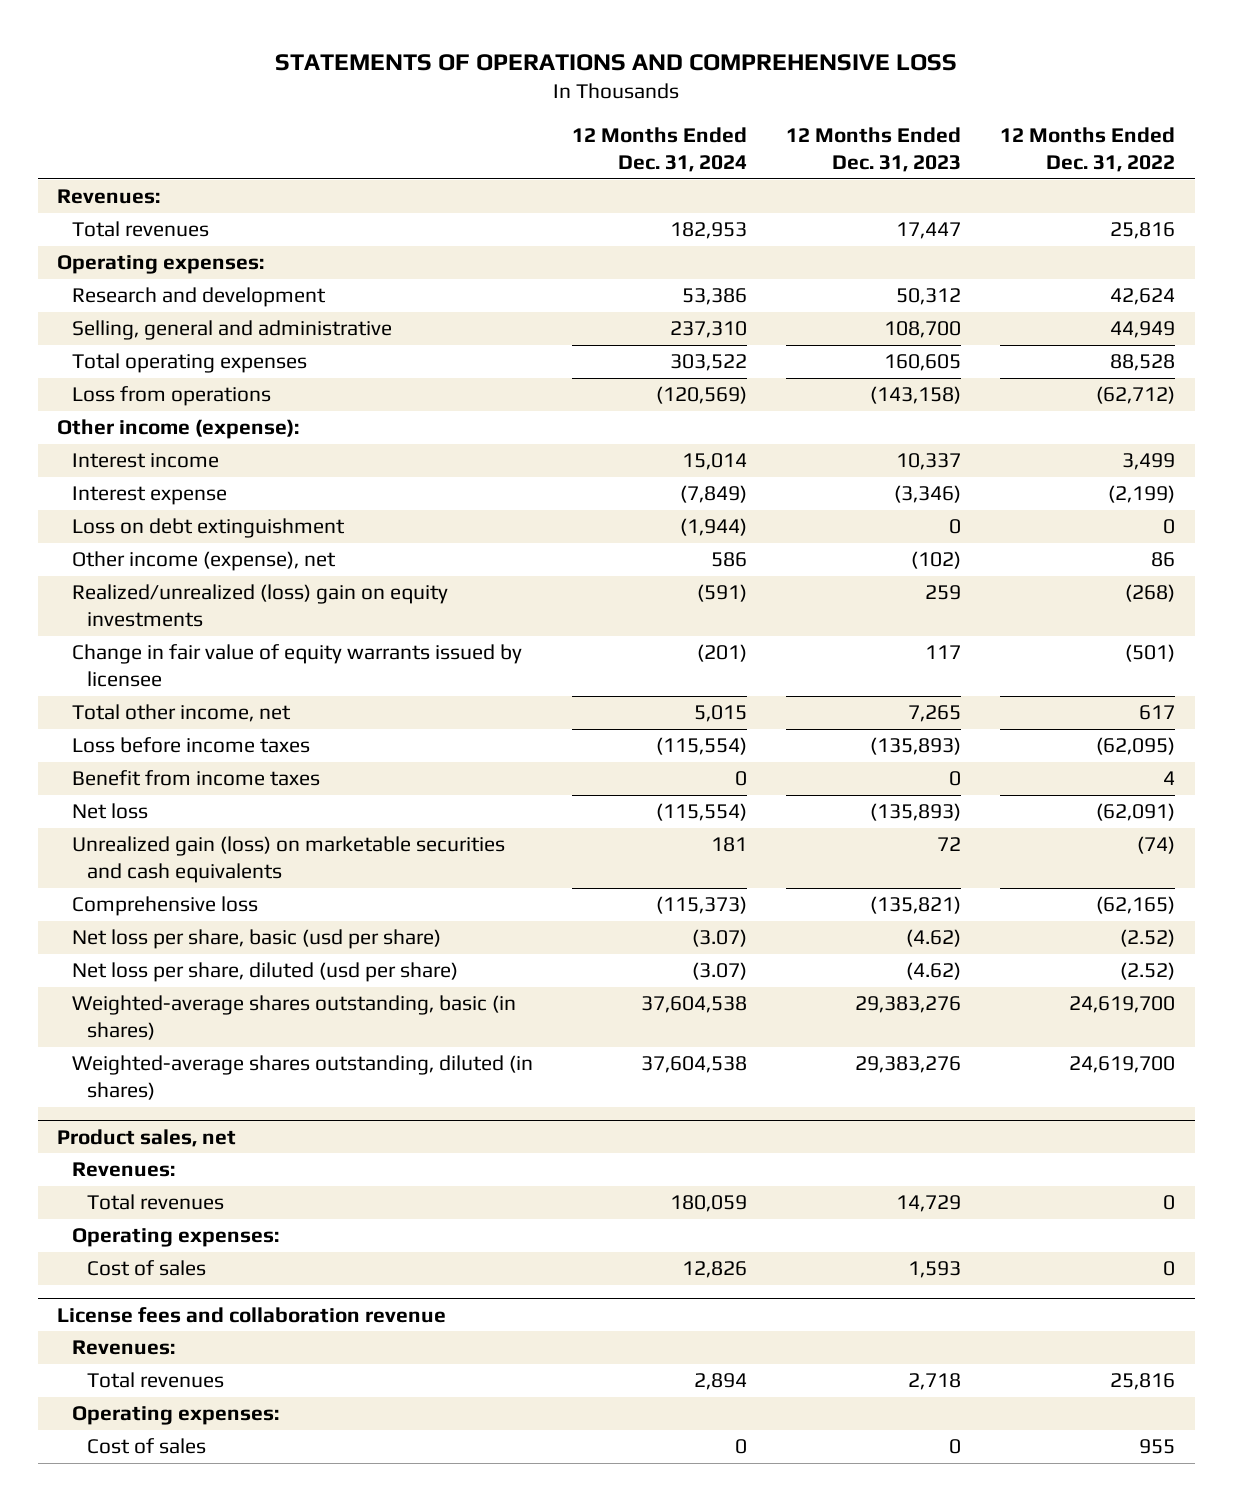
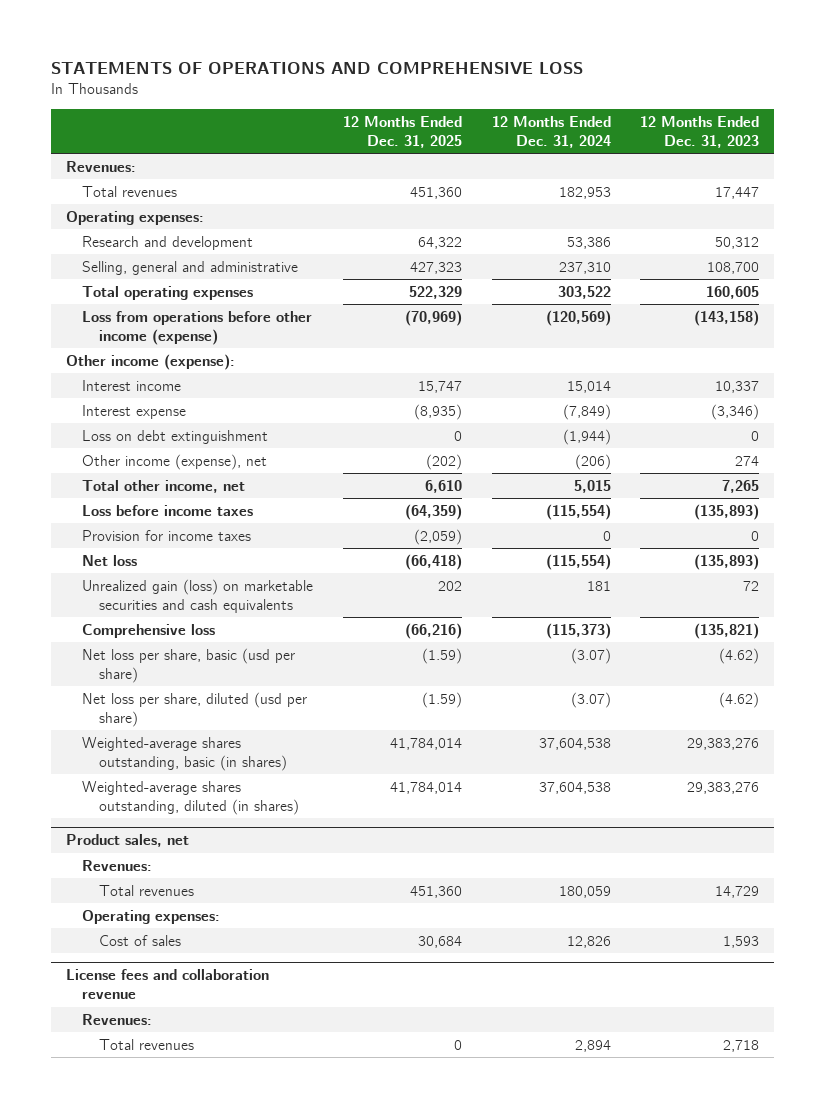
- | 12 Months Ended Dec. 31, 2024 | 12 Months Ended Dec. 31, 2023 | 12 Months Ended Dec. 31, 2022
+ | 12 Months Ended Dec. 31, 2025 | 12 Months Ended Dec. 31, 2024 | 12 Months Ended Dec. 31, 2023
- Loss from operations | (120,569) | (143,158) | (62,712)
+ Loss from operations before other income (expense) | (70,969) | (120,569) | (143,158)
- Other income (expense), net | 586 | (102) | 86
- Realized/unrealized (loss) gain on equity investments | (591) | 259 | (268)
- Change in fair value of equity warrants issued by licensee | (201) | 117 | (501)
+ Other income (expense), net | (202) | (206) | 274
- Benefit from income taxes | 0 | 0 | 4
+ Provision for income taxes | (2,059) | 0 | 0
@ License fees and collaboration revenue
- Operating expenses:
- Cost of sales | 0 | 0 | 955

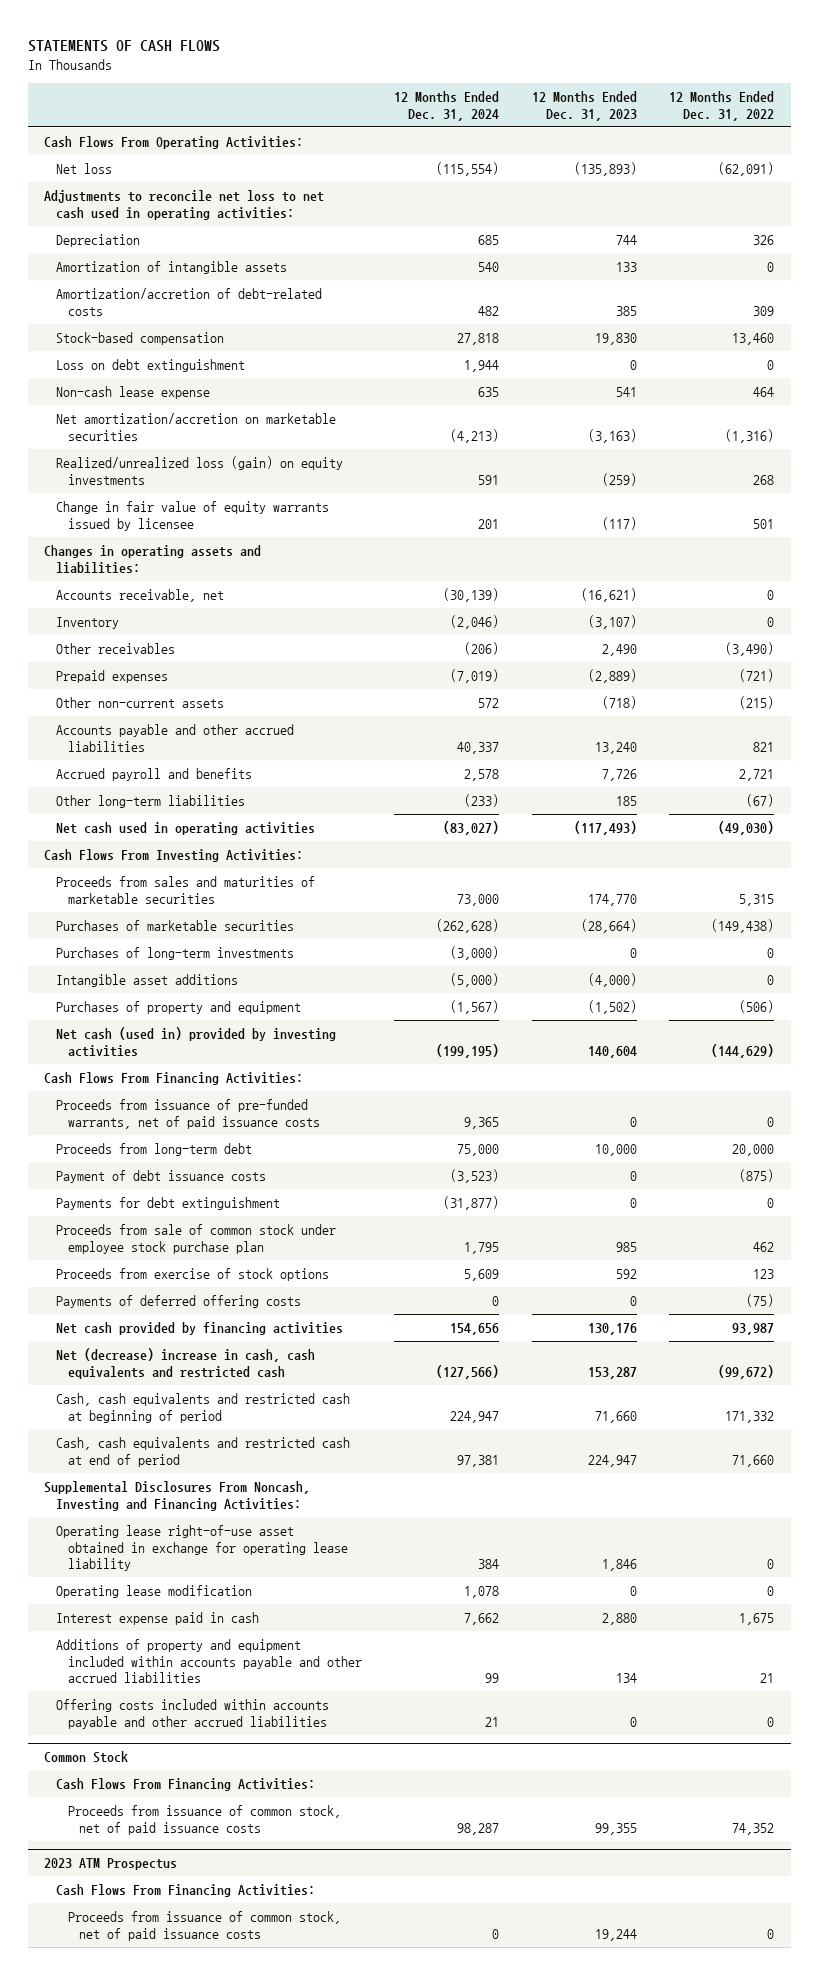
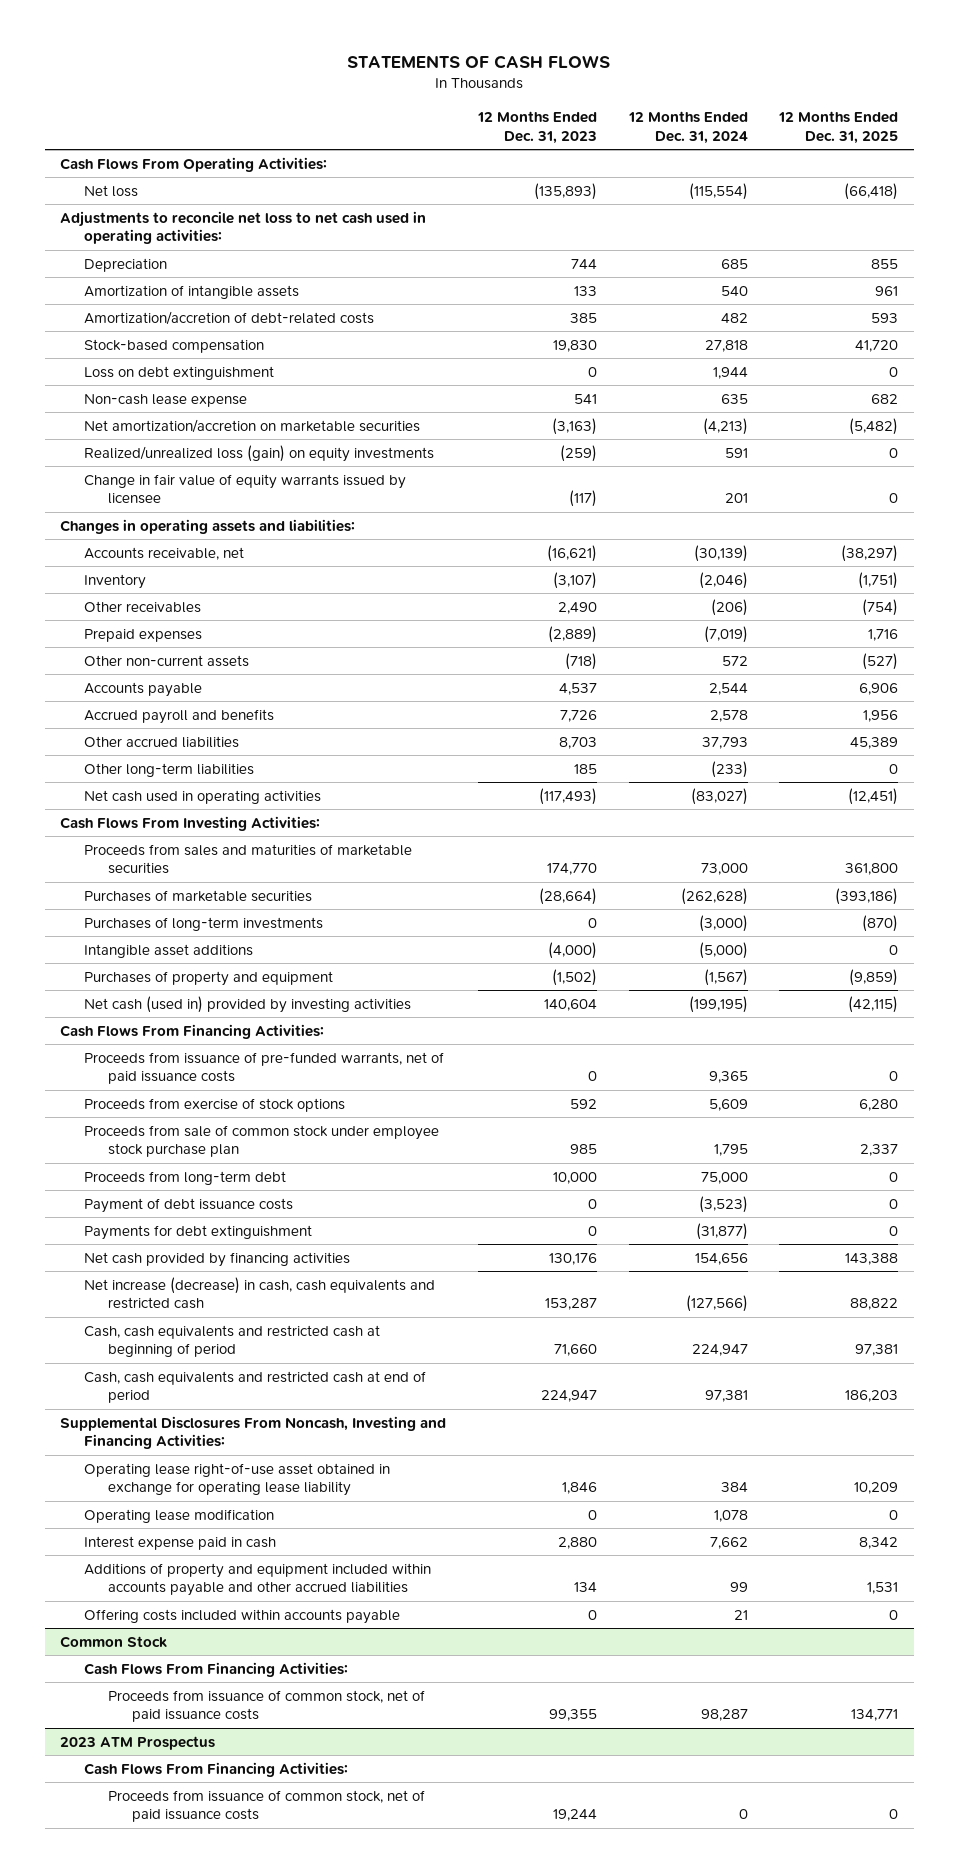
- | 12 Months Ended Dec. 31, 2024 | 12 Months Ended Dec. 31, 2023 | 12 Months Ended Dec. 31, 2022
+ | 12 Months Ended Dec. 31, 2023 | 12 Months Ended Dec. 31, 2024 | 12 Months Ended Dec. 31, 2025
- Accounts payable and other accrued liabilities | 40,337 | 13,240 | 821
+ Accounts payable | 4,537 | 2,544 | 6,906
+ Other accrued liabilities | 8,703 | 37,793 | 45,389
moved up: Proceeds from exercise of stock options | 592 | 5,609 | 6,280
moved up: Proceeds from sale of common stock under employee stock purchase plan | 985 | 1,795 | 2,337
- Payments of deferred offering costs | 0 | 0 | (75)
- Net (decrease) increase in cash, cash equivalents and restricted cash | (127,566) | 153,287 | (99,672)
+ Net increase (decrease) in cash, cash equivalents and restricted cash | 153,287 | (127,566) | 88,822
- Offering costs included within accounts payable and other accrued liabilities | 21 | 0 | 0
+ Offering costs included within accounts payable | 0 | 21 | 0

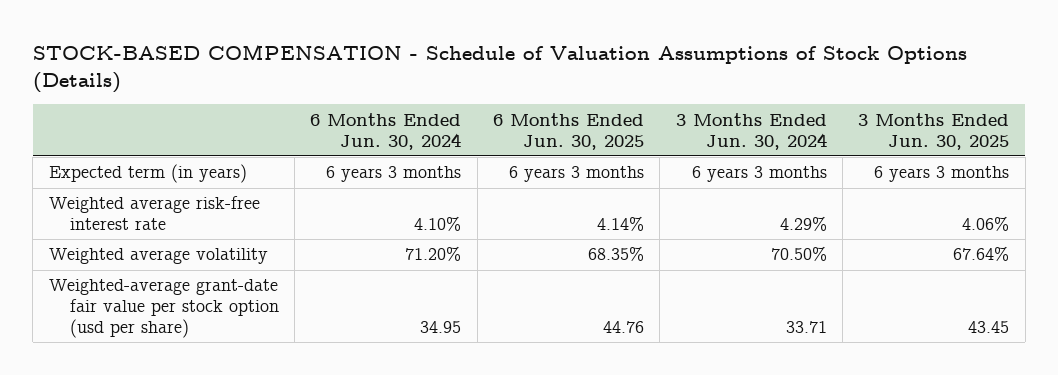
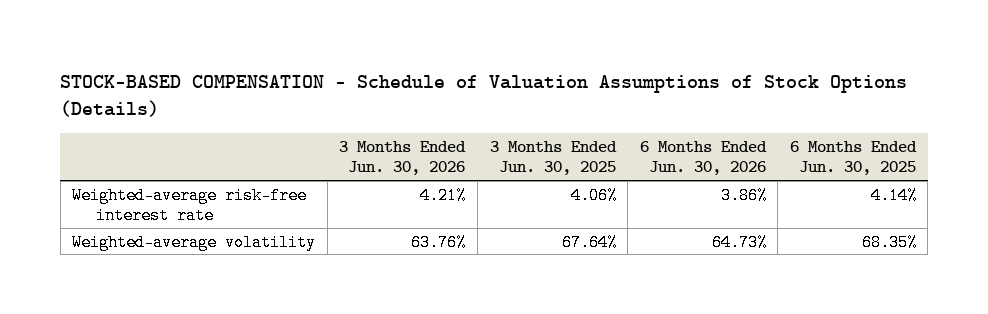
- | 6 Months Ended Jun. 30, 2024 | 6 Months Ended Jun. 30, 2025 | 3 Months Ended Jun. 30, 2024 | 3 Months Ended Jun. 30, 2025
+ | 3 Months Ended Jun. 30, 2026 | 3 Months Ended Jun. 30, 2025 | 6 Months Ended Jun. 30, 2026 | 6 Months Ended Jun. 30, 2025
- Expected term (in years) | 6 years 3 months | 6 years 3 months | 6 years 3 months | 6 years 3 months
- Weighted average risk-free interest rate | 4.10% | 4.14% | 4.29% | 4.06%
- Weighted average volatility | 71.20% | 68.35% | 70.50% | 67.64%
- Weighted-average grant-date fair value per stock option (usd per share) | 34.95 | 44.76 | 33.71 | 43.45
+ Weighted-average risk-free interest rate | 4.21% | 4.06% | 3.86% | 4.14%
+ Weighted-average volatility | 63.76% | 67.64% | 64.73% | 68.35%

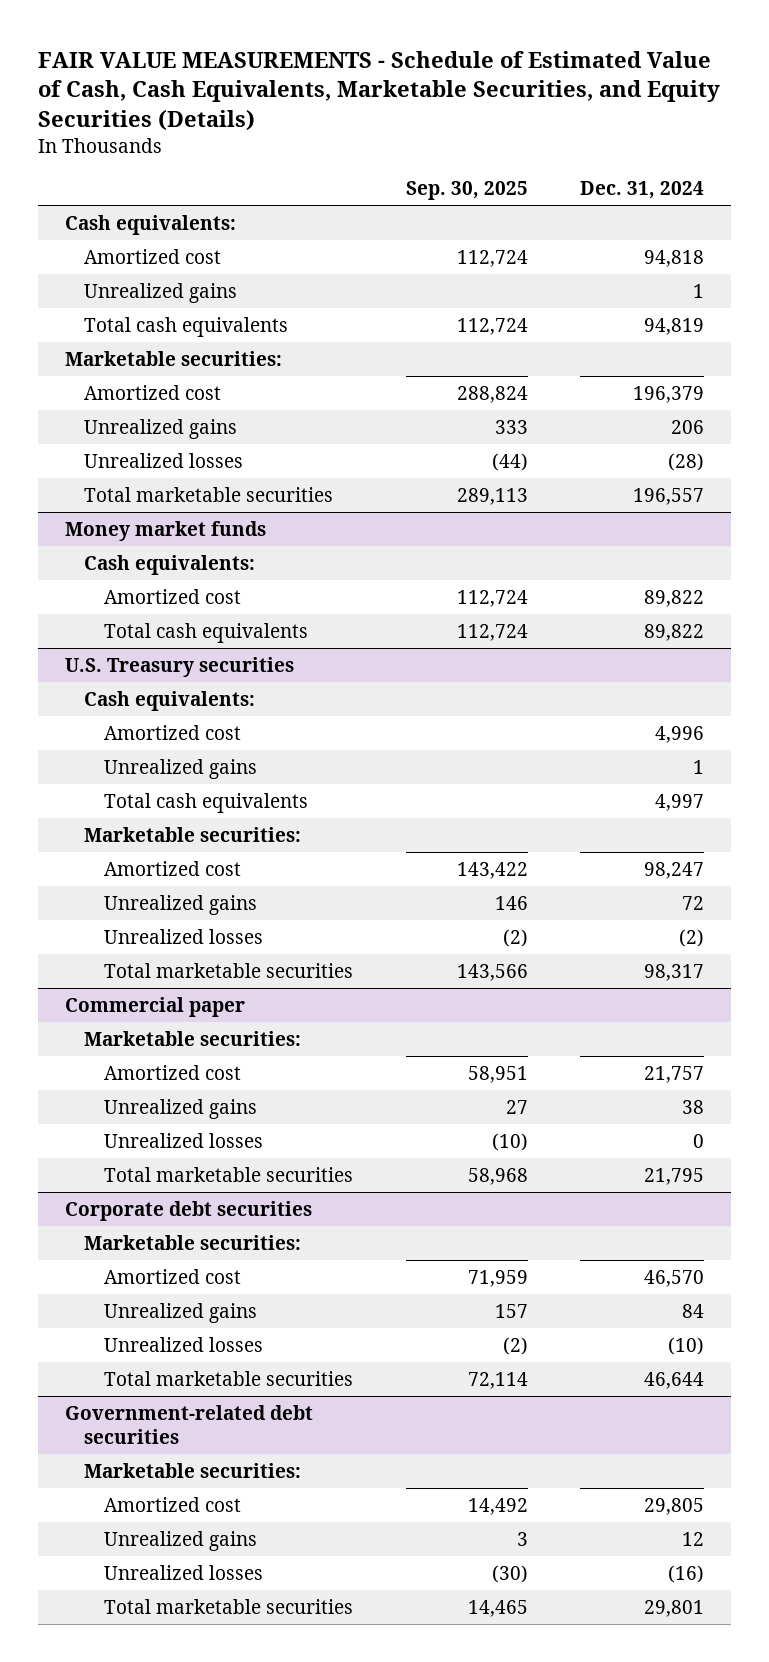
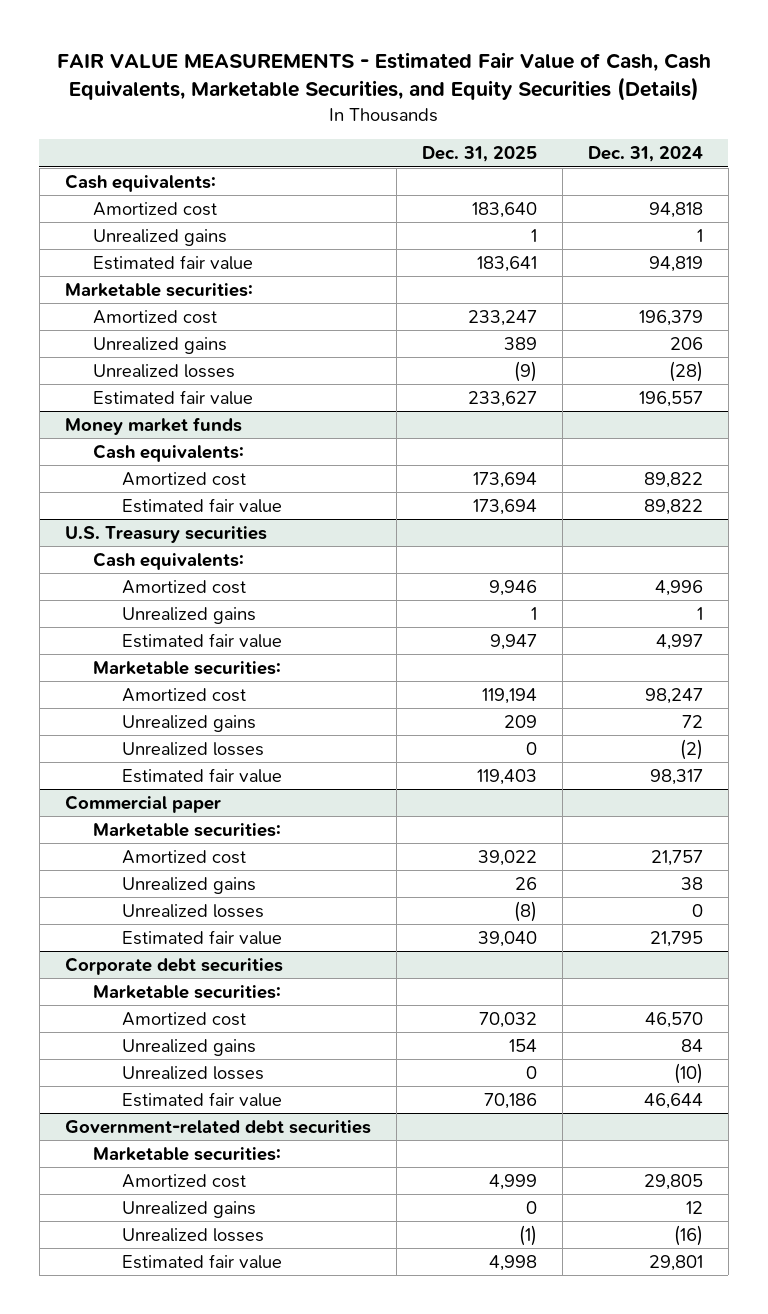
- FAIR VALUE MEASUREMENTS - Schedule of Estimated Value of Cash, Cash Equivalents, Marketable Securities, and Equity Securities (Details)
+ FAIR VALUE MEASUREMENTS - Estimated Fair Value of Cash, Cash Equivalents, Marketable Securities, and Equity Securities (Details)
- | Sep. 30, 2025 | Dec. 31, 2024
+ | Dec. 31, 2025 | Dec. 31, 2024
- Total cash equivalents | 112,724 | 94,819
+ Estimated fair value | 183,641 | 94,819
- Total marketable securities | 289,113 | 196,557
+ Estimated fair value | 233,627 | 196,557
@ Money market funds
- Total cash equivalents | 112,724 | 89,822
+ Estimated fair value | 173,694 | 89,822
@ U.S. Treasury securities
- Total cash equivalents | | 4,997
+ Estimated fair value | 9,947 | 4,997
- Total marketable securities | 143,566 | 98,317
+ Estimated fair value | 119,403 | 98,317
@ Commercial paper
- Total marketable securities | 58,968 | 21,795
+ Estimated fair value | 39,040 | 21,795
@ Corporate debt securities
- Total marketable securities | 72,114 | 46,644
+ Estimated fair value | 70,186 | 46,644
@ Government-related debt securities
- Total marketable securities | 14,465 | 29,801
+ Estimated fair value | 4,998 | 29,801

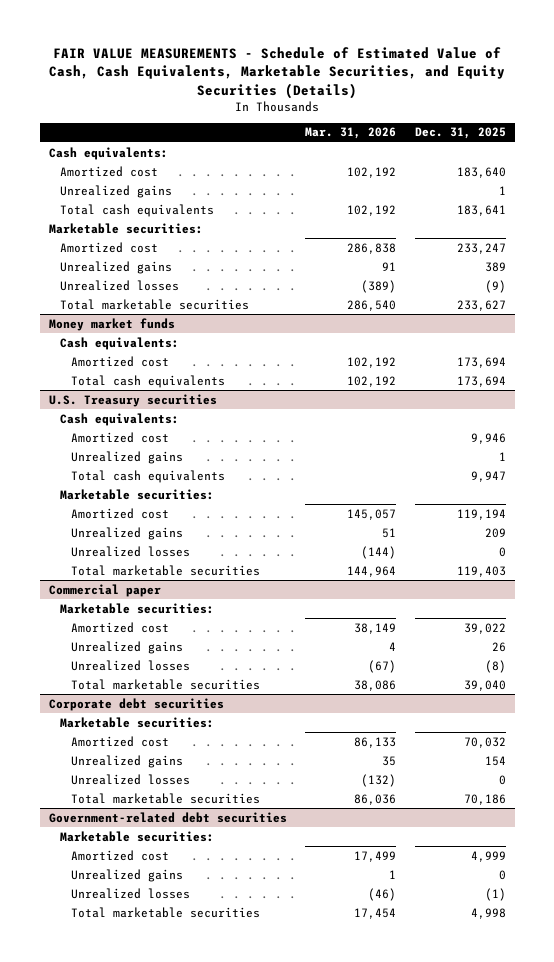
- FAIR VALUE MEASUREMENTS - Estimated Fair Value of Cash, Cash Equivalents, Marketable Securities, and Equity Securities (Details)
+ FAIR VALUE MEASUREMENTS - Schedule of Estimated Value of Cash, Cash Equivalents, Marketable Securities, and Equity Securities (Details)
- | Dec. 31, 2025 | Dec. 31, 2024
+ | Mar. 31, 2026 | Dec. 31, 2025
- Estimated fair value | 183,641 | 94,819
+ Total cash equivalents | 102,192 | 183,641
- Estimated fair value | 233,627 | 196,557
+ Total marketable securities | 286,540 | 233,627
@ Money market funds
- Estimated fair value | 173,694 | 89,822
+ Total cash equivalents | 102,192 | 173,694
@ U.S. Treasury securities
- Estimated fair value | 9,947 | 4,997
+ Total cash equivalents | | 9,947
- Estimated fair value | 119,403 | 98,317
+ Total marketable securities | 144,964 | 119,403
@ Commercial paper
- Estimated fair value | 39,040 | 21,795
+ Total marketable securities | 38,086 | 39,040
@ Corporate debt securities
- Estimated fair value | 70,186 | 46,644
+ Total marketable securities | 86,036 | 70,186
@ Government-related debt securities
- Estimated fair value | 4,998 | 29,801
+ Total marketable securities | 17,454 | 4,998

